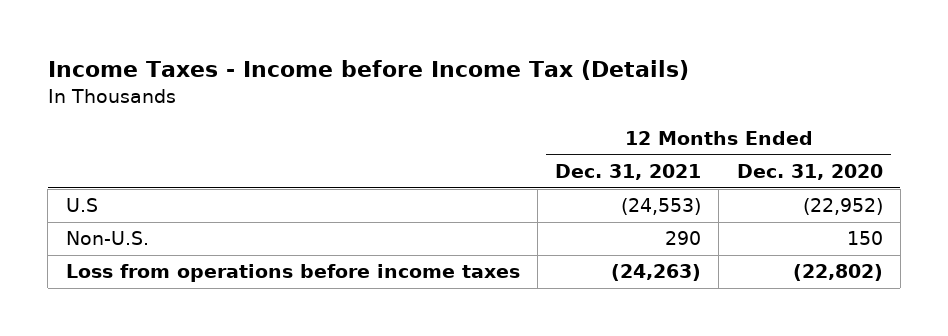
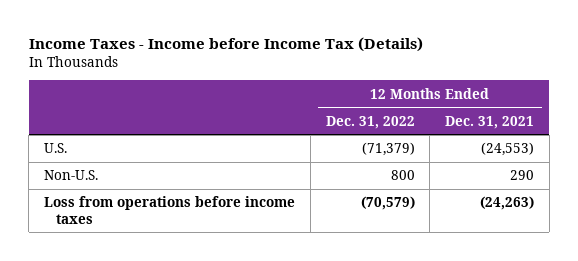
- | 12 Months Ended Dec. 31, 2021 | 12 Months Ended Dec. 31, 2020
+ | 12 Months Ended Dec. 31, 2022 | 12 Months Ended Dec. 31, 2021
- U.S | (24,553) | (22,952)
+ U.S. | (71,379) | (24,553)

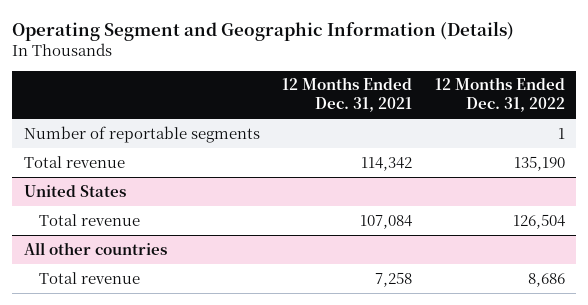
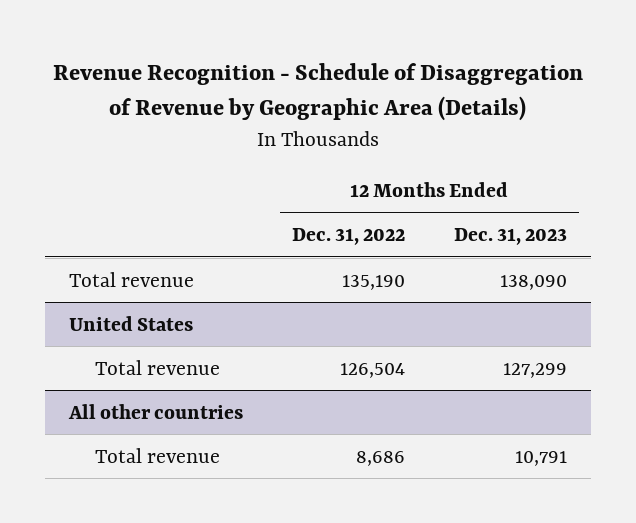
- Operating Segment and Geographic Information (Details)
+ Revenue Recognition - Schedule of Disaggregation of Revenue by Geographic Area (Details)
- | 12 Months Ended Dec. 31, 2021 | 12 Months Ended Dec. 31, 2022
+ | 12 Months Ended Dec. 31, 2022 | 12 Months Ended Dec. 31, 2023
- Number of reportable segments | | 1

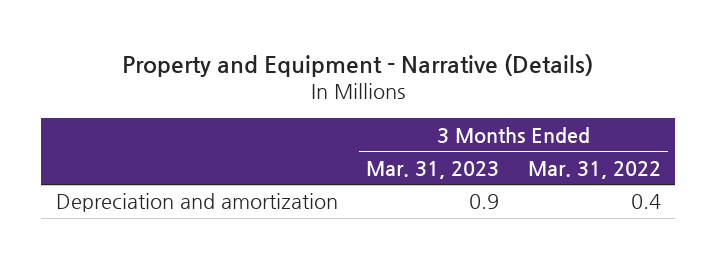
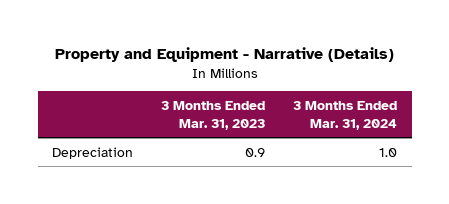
- | 3 Months Ended Mar. 31, 2023 | 3 Months Ended Mar. 31, 2022
+ | 3 Months Ended Mar. 31, 2023 | 3 Months Ended Mar. 31, 2024
- Depreciation and amortization | 0.9 | 0.4
+ Depreciation | 0.9 | 1.0

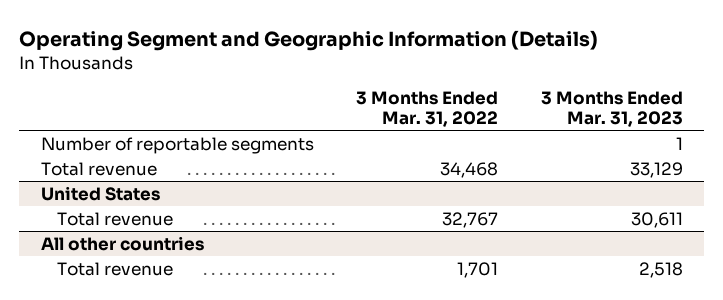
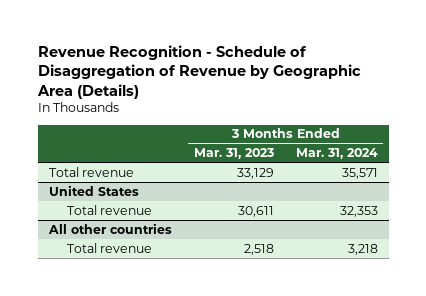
- Operating Segment and Geographic Information (Details)
+ Revenue Recognition - Schedule of Disaggregation of Revenue by Geographic Area (Details)
- | 3 Months Ended Mar. 31, 2022 | 3 Months Ended Mar. 31, 2023
+ | 3 Months Ended Mar. 31, 2023 | 3 Months Ended Mar. 31, 2024
- Number of reportable segments | | 1

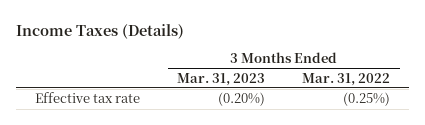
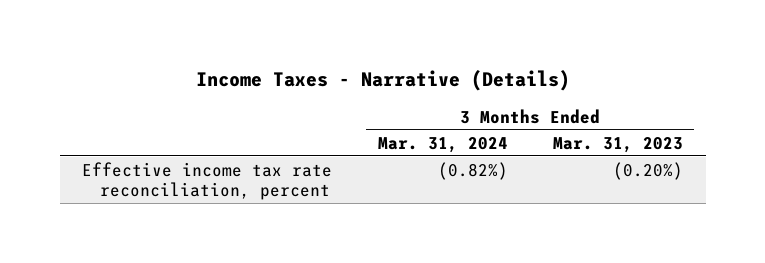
- Income Taxes (Details)
+ Income Taxes - Narrative (Details)
- | 3 Months Ended Mar. 31, 2023 | 3 Months Ended Mar. 31, 2022
+ | 3 Months Ended Mar. 31, 2024 | 3 Months Ended Mar. 31, 2023
- Effective tax rate | (0.20%) | (0.25%)
+ Effective income tax rate reconciliation, percent | (0.82%) | (0.20%)

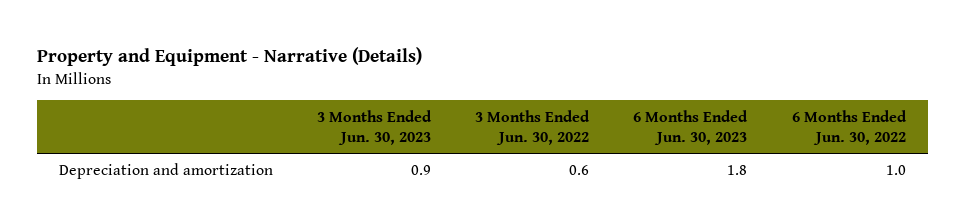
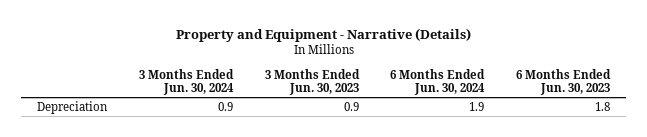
- | 3 Months Ended Jun. 30, 2023 | 3 Months Ended Jun. 30, 2022 | 6 Months Ended Jun. 30, 2023 | 6 Months Ended Jun. 30, 2022
+ | 3 Months Ended Jun. 30, 2024 | 3 Months Ended Jun. 30, 2023 | 6 Months Ended Jun. 30, 2024 | 6 Months Ended Jun. 30, 2023
- Depreciation and amortization | 0.9 | 0.6 | 1.8 | 1.0
+ Depreciation | 0.9 | 0.9 | 1.9 | 1.8

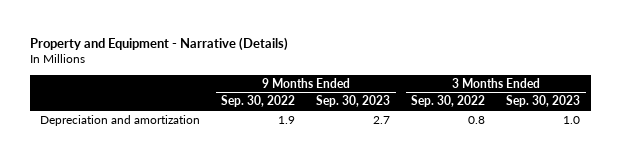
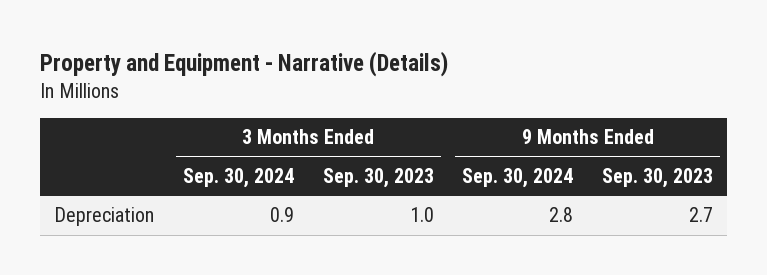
- | 9 Months Ended Sep. 30, 2022 | 9 Months Ended Sep. 30, 2023 | 3 Months Ended Sep. 30, 2022 | 3 Months Ended Sep. 30, 2023
+ | 3 Months Ended Sep. 30, 2024 | 3 Months Ended Sep. 30, 2023 | 9 Months Ended Sep. 30, 2024 | 9 Months Ended Sep. 30, 2023
- Depreciation and amortization | 1.9 | 2.7 | 0.8 | 1.0
+ Depreciation | 0.9 | 1.0 | 2.8 | 2.7

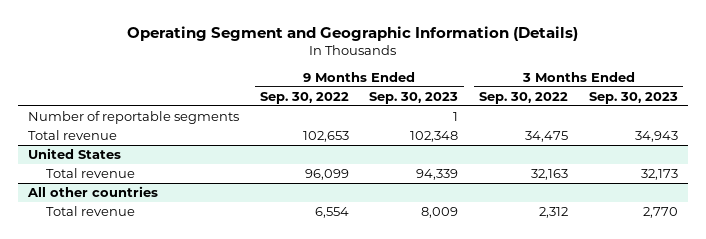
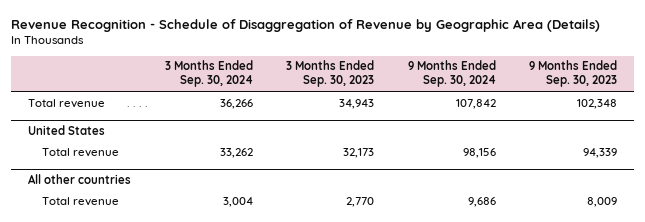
- Operating Segment and Geographic Information (Details)
+ Revenue Recognition - Schedule of Disaggregation of Revenue by Geographic Area (Details)
- | 9 Months Ended Sep. 30, 2022 | 9 Months Ended Sep. 30, 2023 | 3 Months Ended Sep. 30, 2022 | 3 Months Ended Sep. 30, 2023
+ | 3 Months Ended Sep. 30, 2024 | 3 Months Ended Sep. 30, 2023 | 9 Months Ended Sep. 30, 2024 | 9 Months Ended Sep. 30, 2023
- Number of reportable segments | | 1 | |

